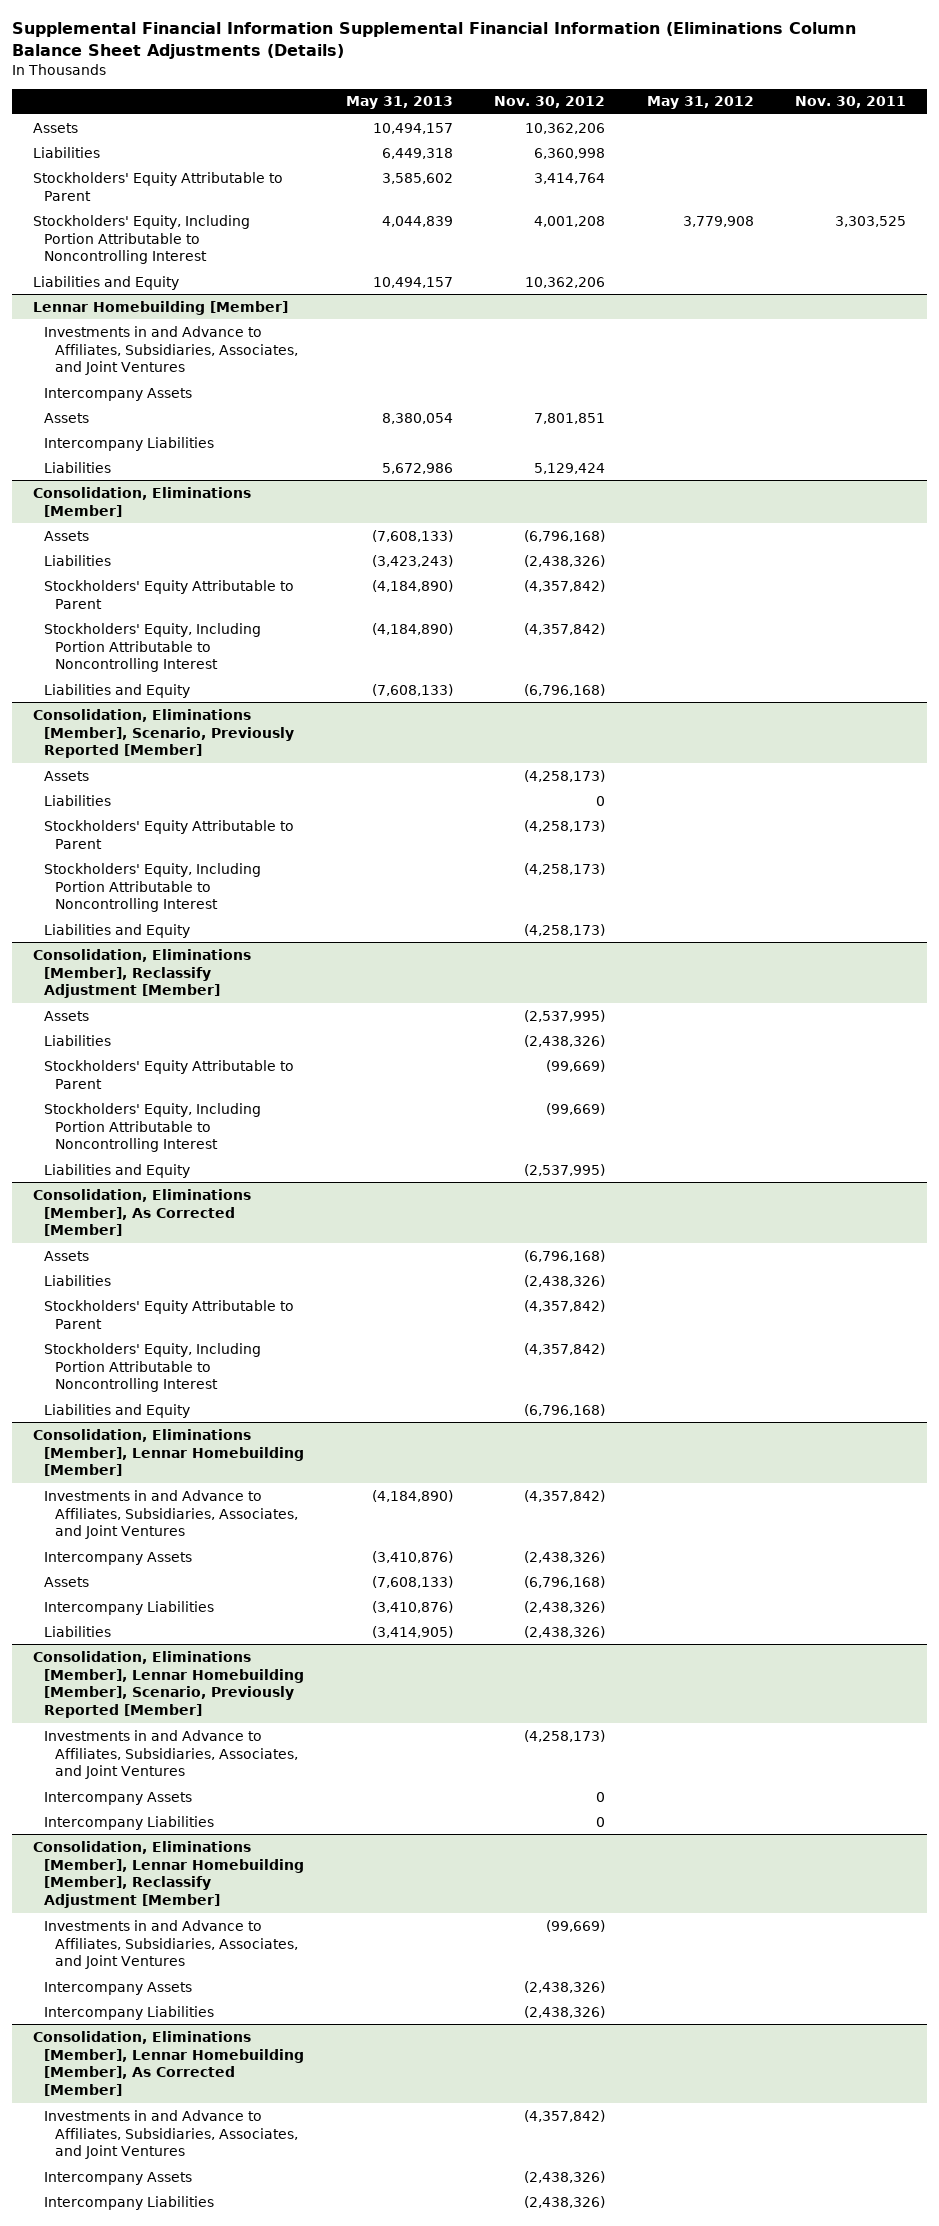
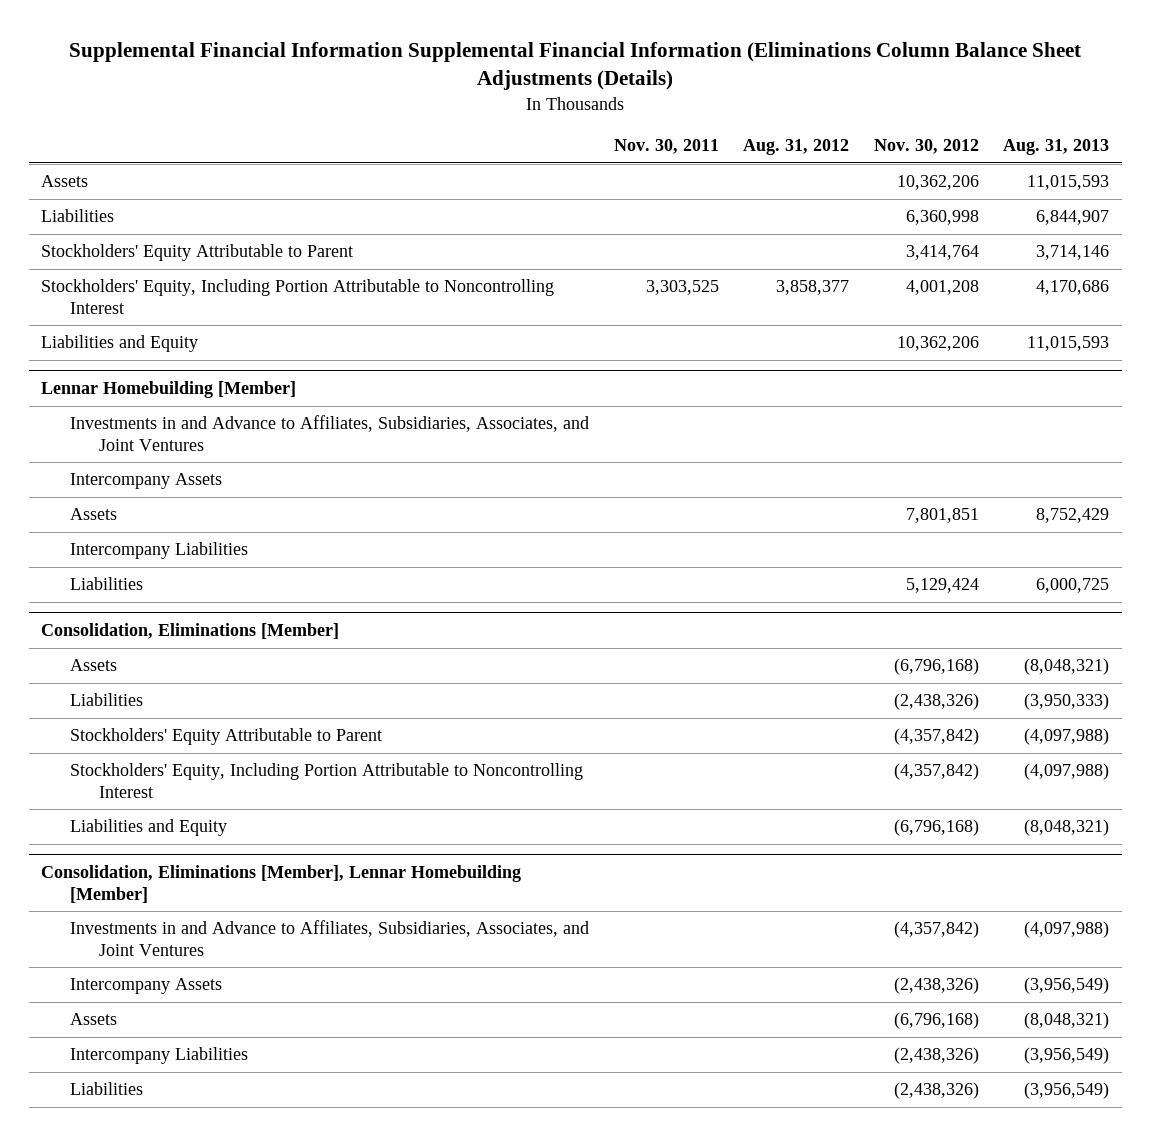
- | May 31, 2013 | Nov. 30, 2012 | May 31, 2012 | Nov. 30, 2011
+ | Nov. 30, 2011 | Aug. 31, 2012 | Nov. 30, 2012 | Aug. 31, 2013
- Consolidation, Eliminations [Member], Scenario, Previously Reported [Member]
- Assets | | (4,258,173) | |
- Liabilities | | 0 | |
- Stockholders' Equity Attributable to Parent | | (4,258,173) | |
- Stockholders' Equity, Including Portion Attributable to Noncontrolling Interest | | (4,258,173) | |
- Liabilities and Equity | | (4,258,173) | |
- Consolidation, Eliminations [Member], Reclassify Adjustment [Member]
- Assets | | (2,537,995) | |
- Liabilities | | (2,438,326) | |
- Stockholders' Equity Attributable to Parent | | (99,669) | |
- Stockholders' Equity, Including Portion Attributable to Noncontrolling Interest | | (99,669) | |
- Liabilities and Equity | | (2,537,995) | |
- Consolidation, Eliminations [Member], As Corrected [Member]
- Assets | | (6,796,168) | |
- Liabilities | | (2,438,326) | |
- Stockholders' Equity Attributable to Parent | | (4,357,842) | |
- Stockholders' Equity, Including Portion Attributable to Noncontrolling Interest | | (4,357,842) | |
- Liabilities and Equity | | (6,796,168) | |
- Consolidation, Eliminations [Member], Lennar Homebuilding [Member], Scenario, Previously Reported [Member]
- Investments in and Advance to Affiliates, Subsidiaries, Associates, and Joint Ventures | | (4,258,173) | |
- Intercompany Assets | | 0 | |
- Intercompany Liabilities | | 0 | |
- Consolidation, Eliminations [Member], Lennar Homebuilding [Member], Reclassify Adjustment [Member]
- Investments in and Advance to Affiliates, Subsidiaries, Associates, and Joint Ventures | | (99,669) | |
- Intercompany Assets | | (2,438,326) | |
- Intercompany Liabilities | | (2,438,326) | |
- Consolidation, Eliminations [Member], Lennar Homebuilding [Member], As Corrected [Member]
- Investments in and Advance to Affiliates, Subsidiaries, Associates, and Joint Ventures | | (4,357,842) | |
- Intercompany Assets | | (2,438,326) | |
- Intercompany Liabilities | | (2,438,326) | |

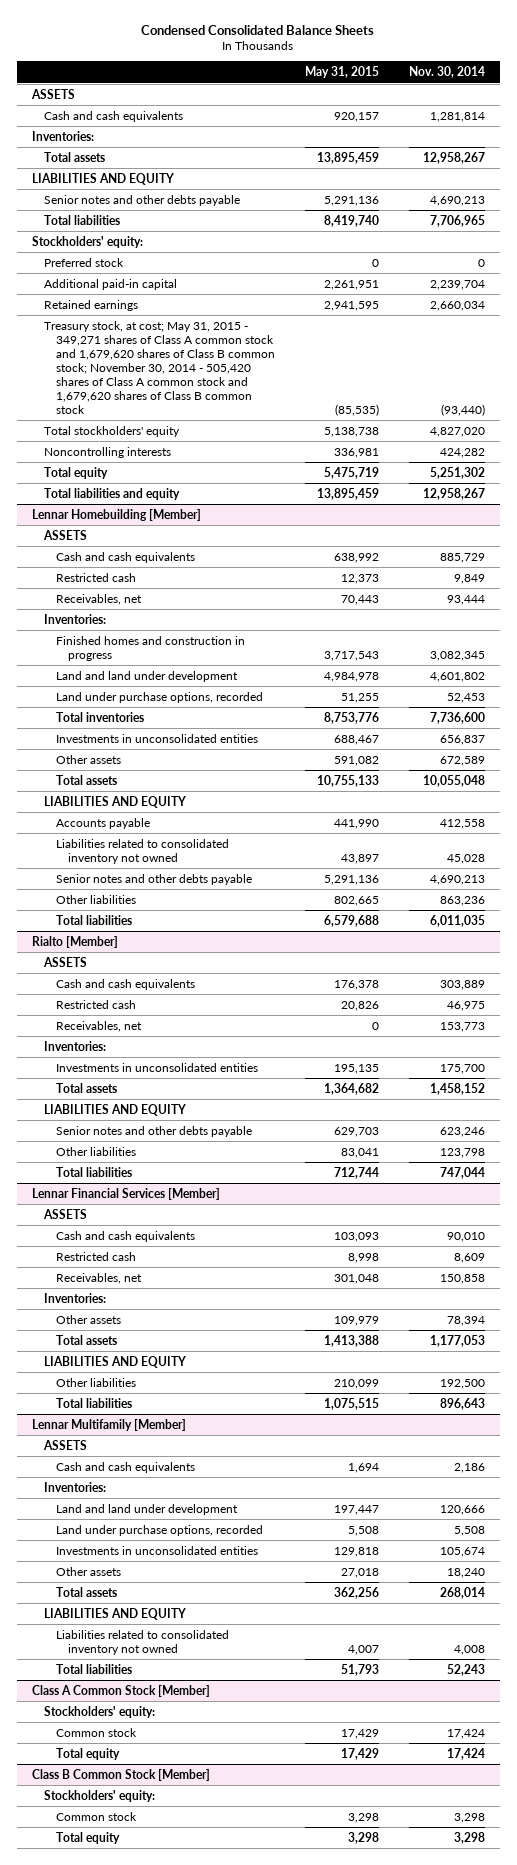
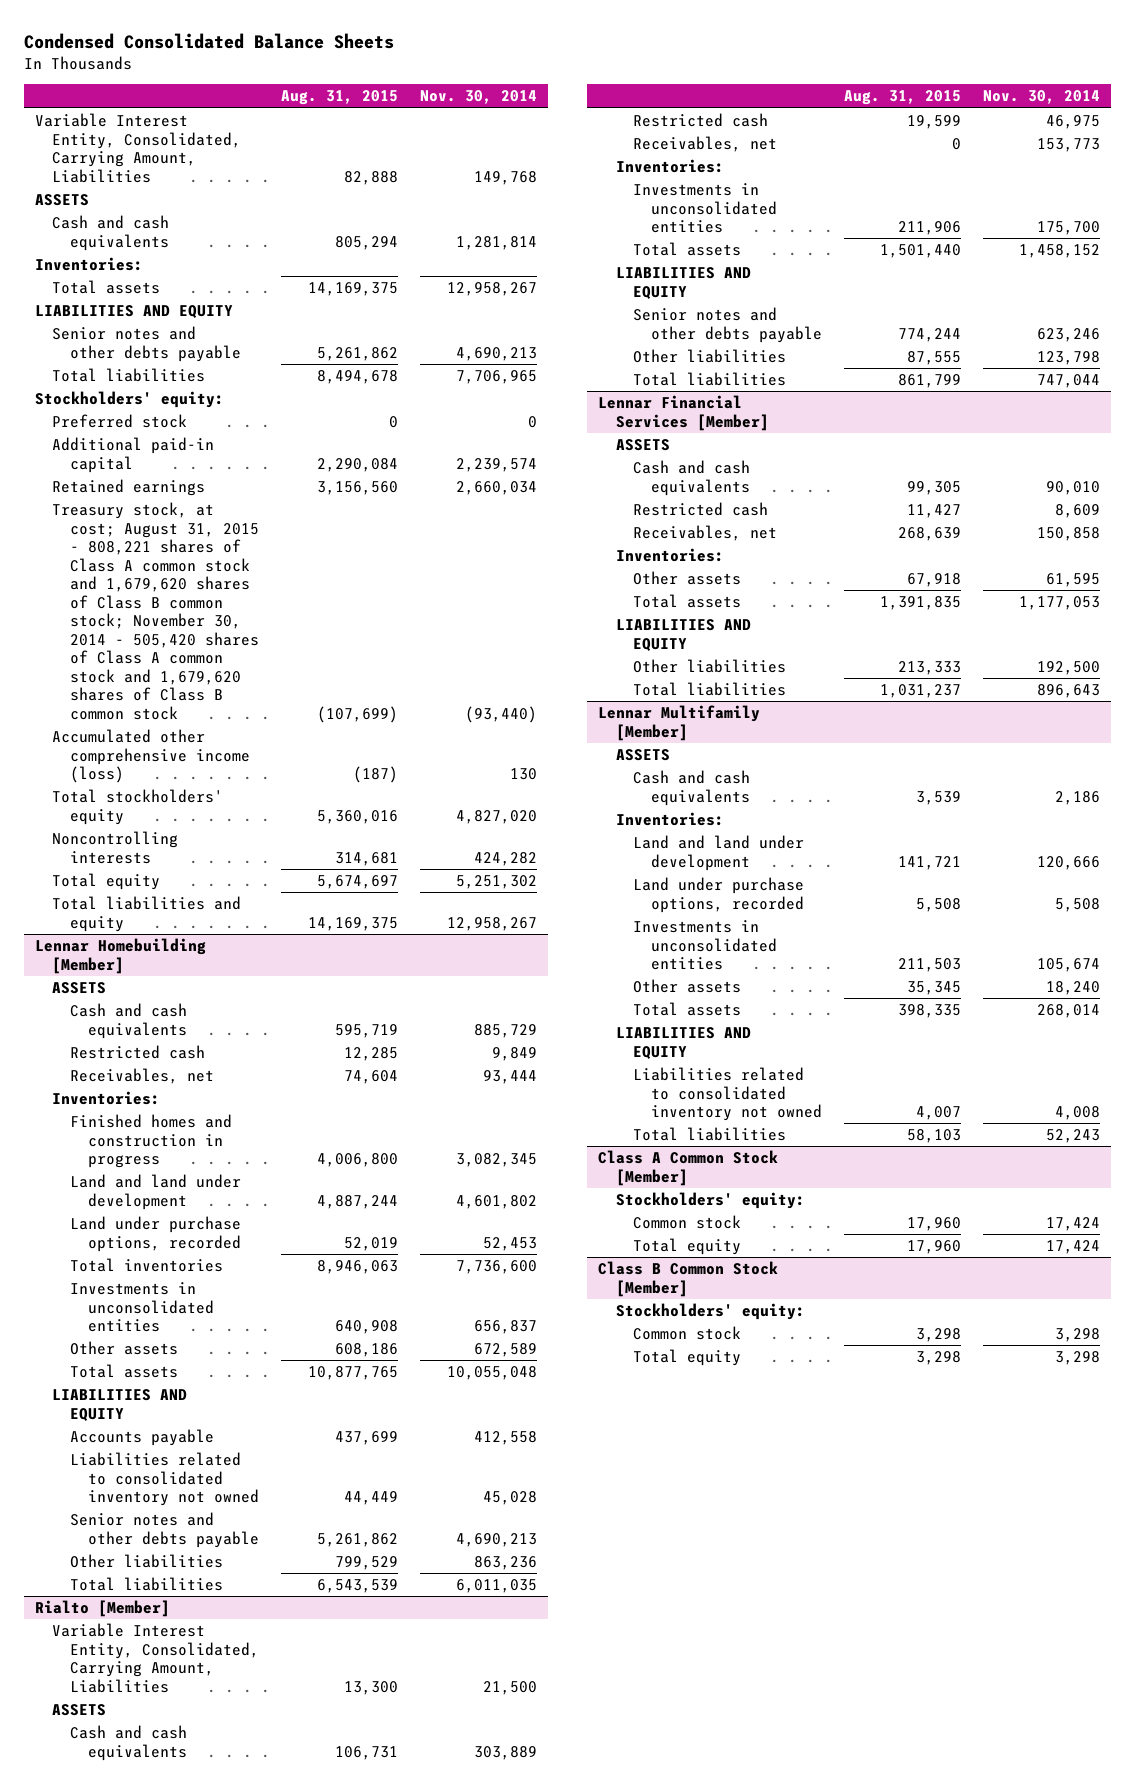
- | May 31, 2015 | Nov. 30, 2014
+ | Aug. 31, 2015 | Nov. 30, 2014
+ Variable Interest Entity, Consolidated, Carrying Amount, Liabilities | 82,888 | 149,768
- Additional paid-in capital | 2,261,951 | 2,239,704
+ Additional paid-in capital | 2,290,084 | 2,239,574
- Treasury stock, at cost; May 31, 2015 - 349,271 shares of Class A common stock and 1,679,620 shares of Class B common stock; November 30, 2014 - 505,420 shares of Class A common stock and 1,679,620 shares of Class B common stock | (85,535) | (93,440)
+ Treasury stock, at cost; August 31, 2015 - 808,221 shares of Class A common stock and 1,679,620 shares of Class B common stock; November 30, 2014 - 505,420 shares of Class A common stock and 1,679,620 shares of Class B common stock | (107,699) | (93,440)
+ Accumulated other comprehensive income (loss) | (187) | 130
@ Rialto [Member]
+ Variable Interest Entity, Consolidated, Carrying Amount, Liabilities | 13,300 | 21,500
@ Lennar Financial Services [Member]
- Other assets | 109,979 | 78,394
+ Other assets | 67,918 | 61,595

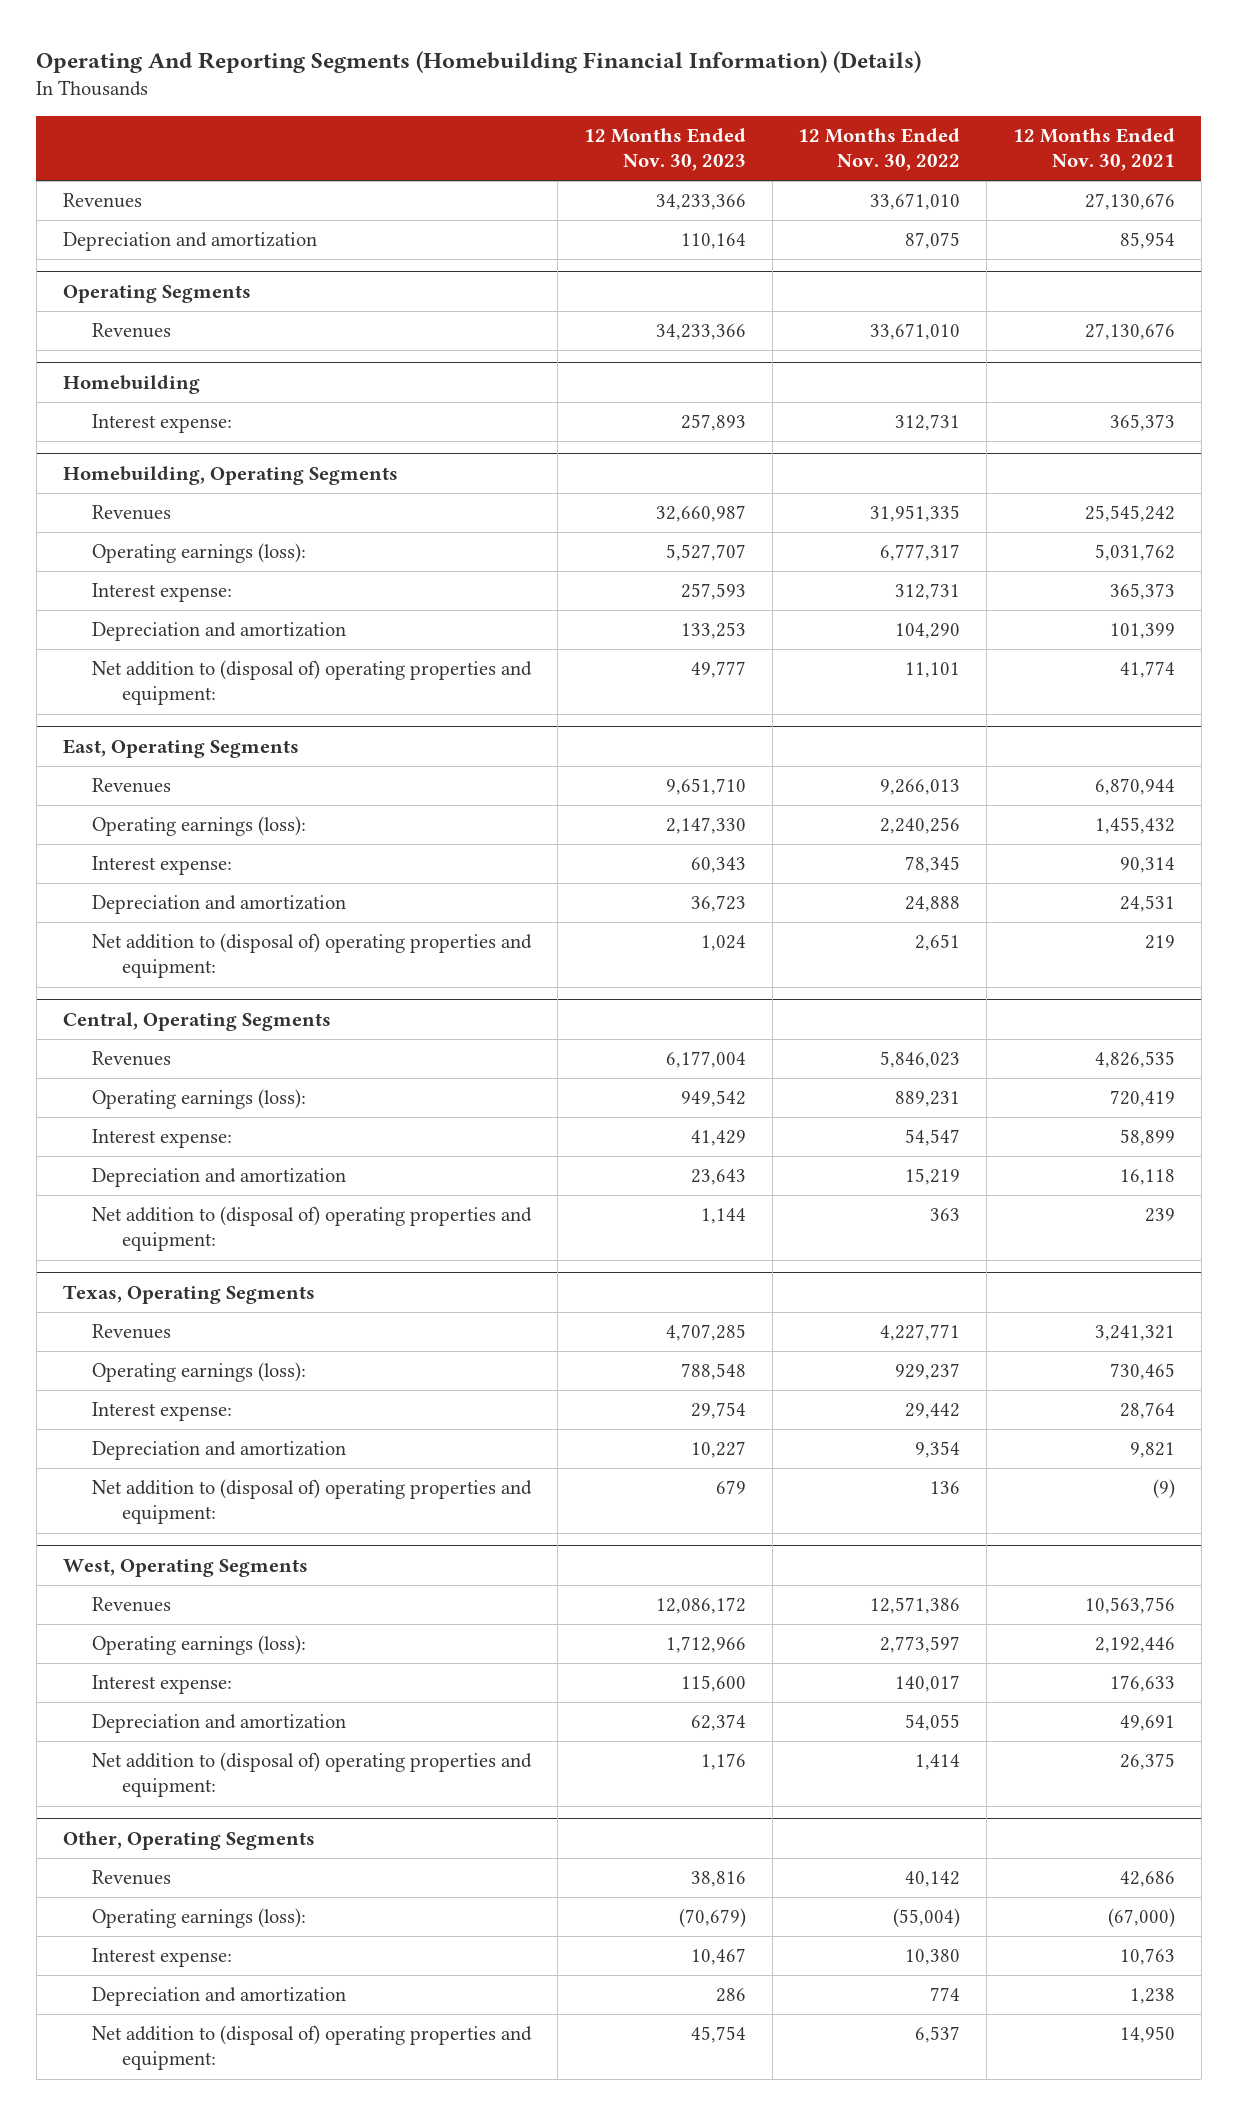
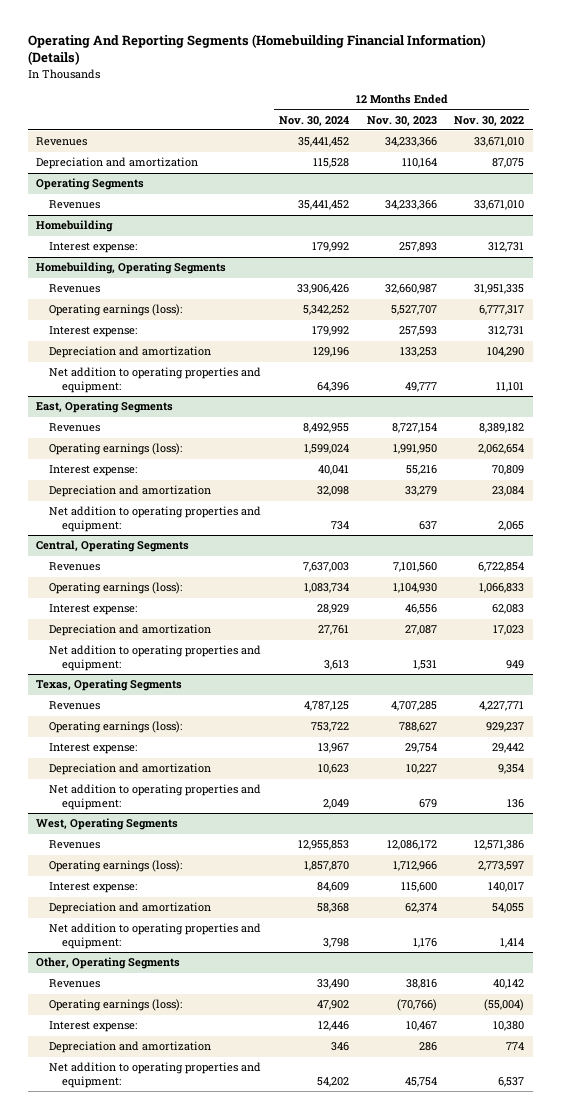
- | 12 Months Ended Nov. 30, 2023 | 12 Months Ended Nov. 30, 2022 | 12 Months Ended Nov. 30, 2021
+ | 12 Months Ended Nov. 30, 2024 | 12 Months Ended Nov. 30, 2023 | 12 Months Ended Nov. 30, 2022
@ Homebuilding, Operating Segments
- Net addition to (disposal of) operating properties and equipment: | 49,777 | 11,101 | 41,774
+ Net addition to operating properties and equipment: | 64,396 | 49,777 | 11,101
@ East, Operating Segments
- Revenues | 9,651,710 | 9,266,013 | 6,870,944
- Operating earnings (loss): | 2,147,330 | 2,240,256 | 1,455,432
- Interest expense: | 60,343 | 78,345 | 90,314
- Depreciation and amortization | 36,723 | 24,888 | 24,531
- Net addition to (disposal of) operating properties and equipment: | 1,024 | 2,651 | 219
+ Revenues | 8,492,955 | 8,727,154 | 8,389,182
+ Operating earnings (loss): | 1,599,024 | 1,991,950 | 2,062,654
+ Interest expense: | 40,041 | 55,216 | 70,809
+ Depreciation and amortization | 32,098 | 33,279 | 23,084
+ Net addition to operating properties and equipment: | 734 | 637 | 2,065
@ Central, Operating Segments
- Revenues | 6,177,004 | 5,846,023 | 4,826,535
- Operating earnings (loss): | 949,542 | 889,231 | 720,419
- Interest expense: | 41,429 | 54,547 | 58,899
- Depreciation and amortization | 23,643 | 15,219 | 16,118
- Net addition to (disposal of) operating properties and equipment: | 1,144 | 363 | 239
+ Revenues | 7,637,003 | 7,101,560 | 6,722,854
+ Operating earnings (loss): | 1,083,734 | 1,104,930 | 1,066,833
+ Interest expense: | 28,929 | 46,556 | 62,083
+ Depreciation and amortization | 27,761 | 27,087 | 17,023
+ Net addition to operating properties and equipment: | 3,613 | 1,531 | 949
@ Texas, Operating Segments
- Operating earnings (loss): | 788,548 | 929,237 | 730,465
+ Operating earnings (loss): | 753,722 | 788,627 | 929,237
- Net addition to (disposal of) operating properties and equipment: | 679 | 136 | (9)
+ Net addition to operating properties and equipment: | 2,049 | 679 | 136
@ West, Operating Segments
- Net addition to (disposal of) operating properties and equipment: | 1,176 | 1,414 | 26,375
+ Net addition to operating properties and equipment: | 3,798 | 1,176 | 1,414
@ Other, Operating Segments
- Operating earnings (loss): | (70,679) | (55,004) | (67,000)
+ Operating earnings (loss): | 47,902 | (70,766) | (55,004)
- Net addition to (disposal of) operating properties and equipment: | 45,754 | 6,537 | 14,950
+ Net addition to operating properties and equipment: | 54,202 | 45,754 | 6,537

